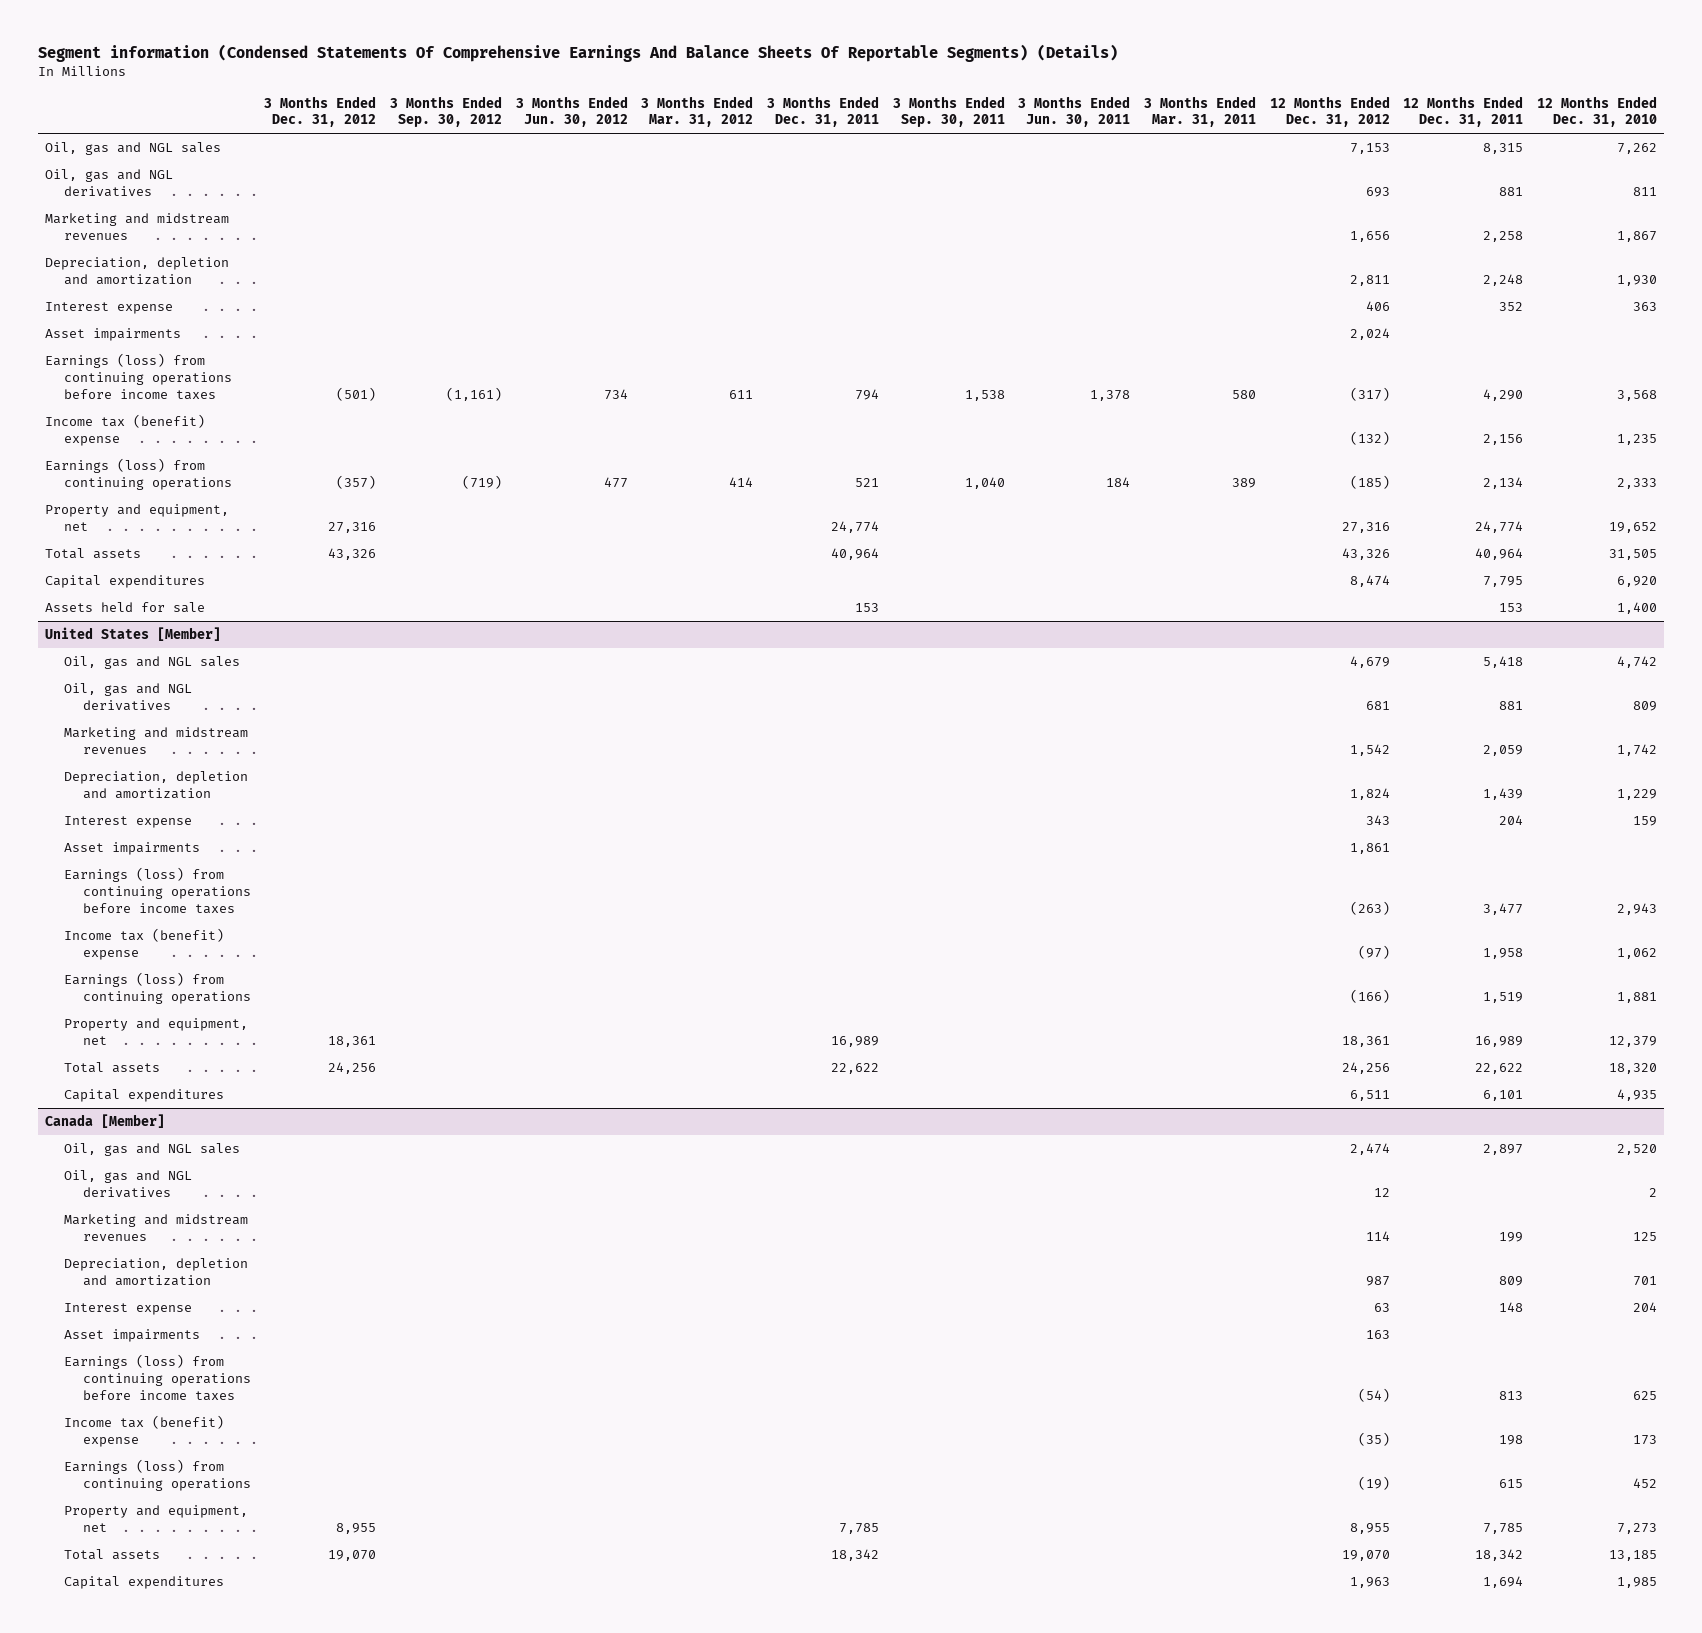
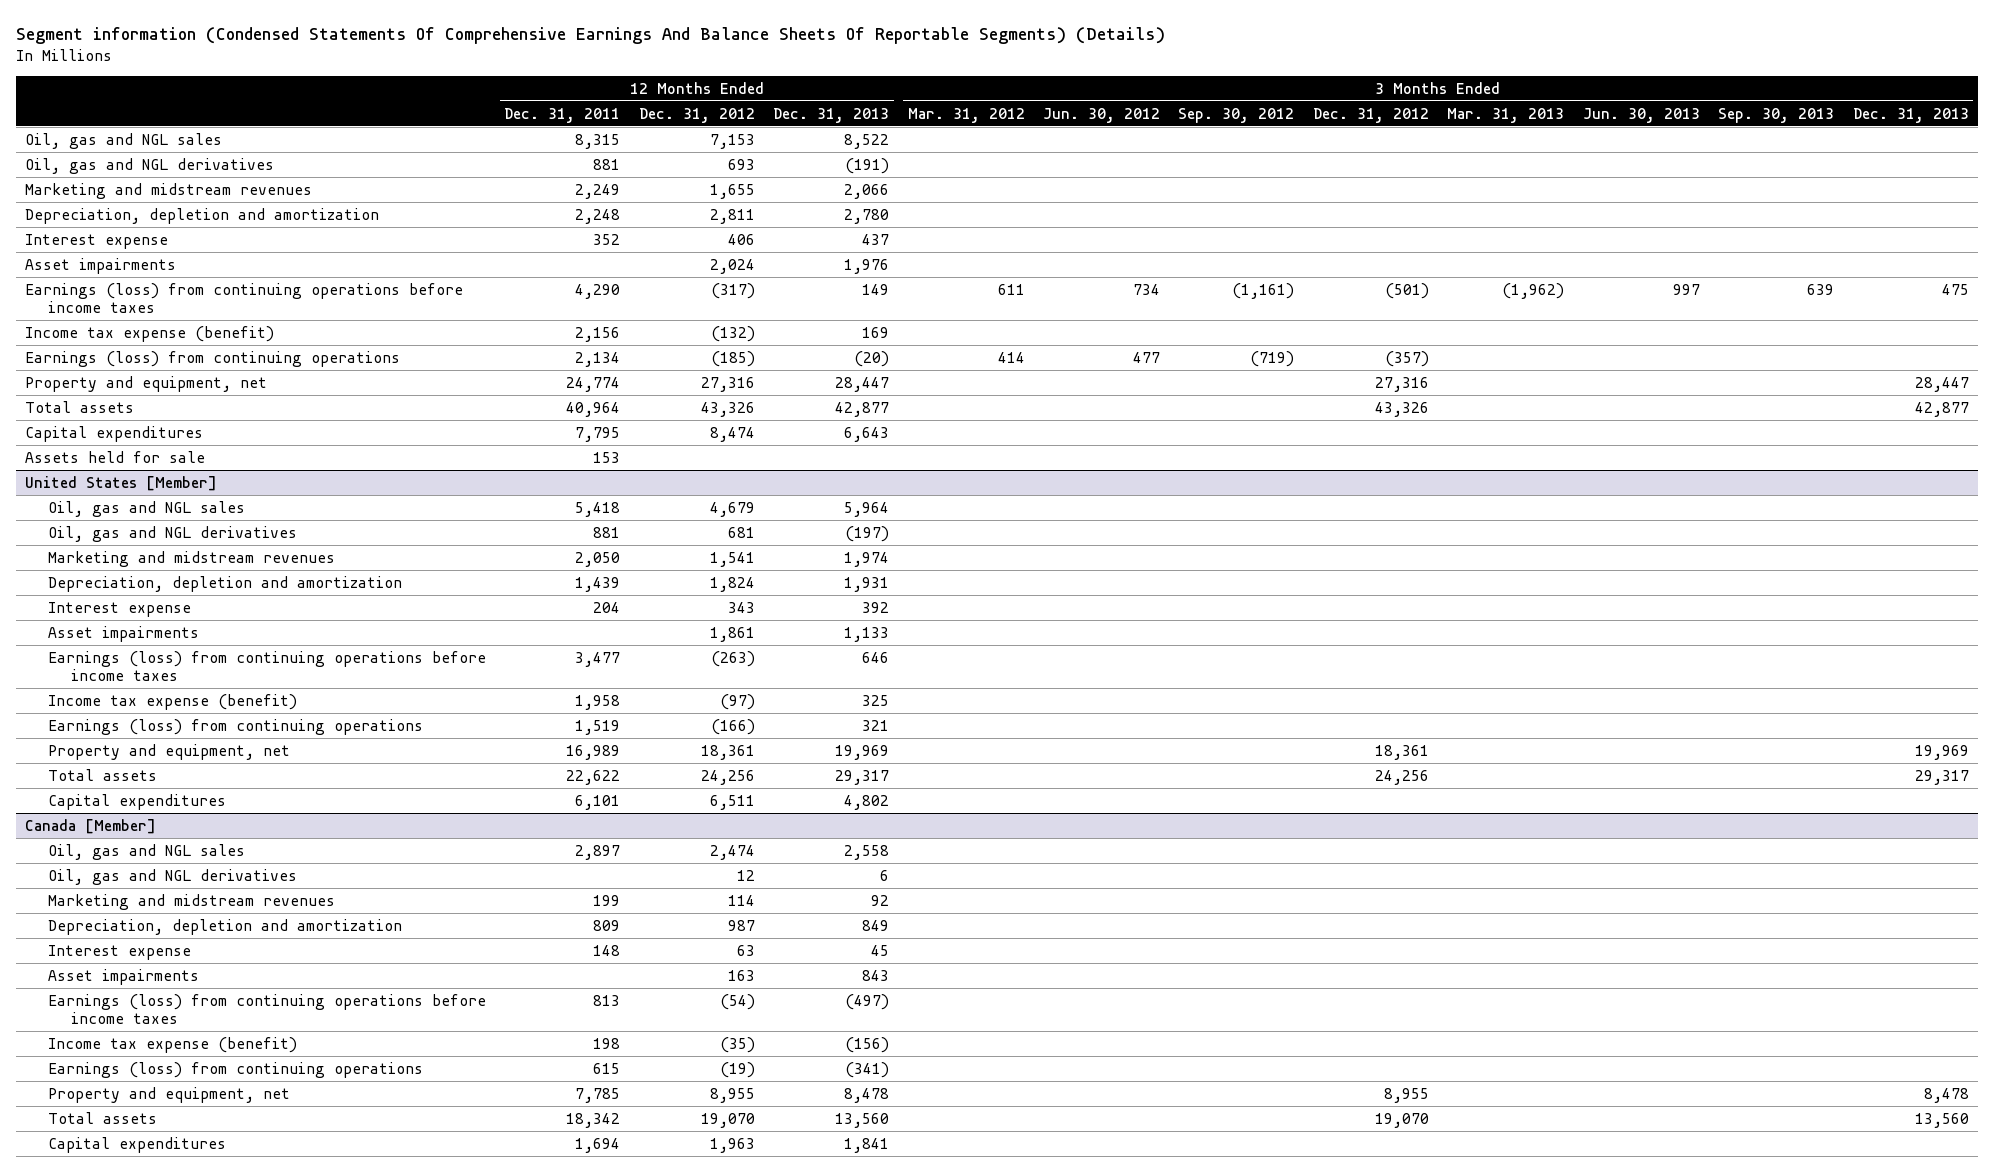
- | 3 Months Ended Dec. 31, 2012 | 3 Months Ended Sep. 30, 2012 | 3 Months Ended Jun. 30, 2012 | 3 Months Ended Mar. 31, 2012 | 3 Months Ended Dec. 31, 2011 | 3 Months Ended Sep. 30, 2011 | 3 Months Ended Jun. 30, 2011 | 3 Months Ended Mar. 31, 2011 | 12 Months Ended Dec. 31, 2012 | 12 Months Ended Dec. 31, 2011 | 12 Months Ended Dec. 31, 2010
+ | 12 Months Ended Dec. 31, 2011 | 12 Months Ended Dec. 31, 2012 | 12 Months Ended Dec. 31, 2013 | 3 Months Ended Mar. 31, 2012 | 3 Months Ended Jun. 30, 2012 | 3 Months Ended Sep. 30, 2012 | 3 Months Ended Dec. 31, 2012 | 3 Months Ended Mar. 31, 2013 | 3 Months Ended Jun. 30, 2013 | 3 Months Ended Sep. 30, 2013 | 3 Months Ended Dec. 31, 2013
- Marketing and midstream revenues | | | | | | | | | 1,656 | 2,258 | 1,867
+ Marketing and midstream revenues | 2,249 | 1,655 | 2,066 | | | | | | | |
- Income tax (benefit) expense | | | | | | | | | (132) | 2,156 | 1,235
+ Income tax expense (benefit) | 2,156 | (132) | 169 | | | | | | | |
@ United States [Member]
- Marketing and midstream revenues | | | | | | | | | 1,542 | 2,059 | 1,742
+ Marketing and midstream revenues | 2,050 | 1,541 | 1,974 | | | | | | | |
- Income tax (benefit) expense | | | | | | | | | (97) | 1,958 | 1,062
+ Income tax expense (benefit) | 1,958 | (97) | 325 | | | | | | | |
@ Canada [Member]
- Income tax (benefit) expense | | | | | | | | | (35) | 198 | 173
+ Income tax expense (benefit) | 198 | (35) | (156) | | | | | | | |

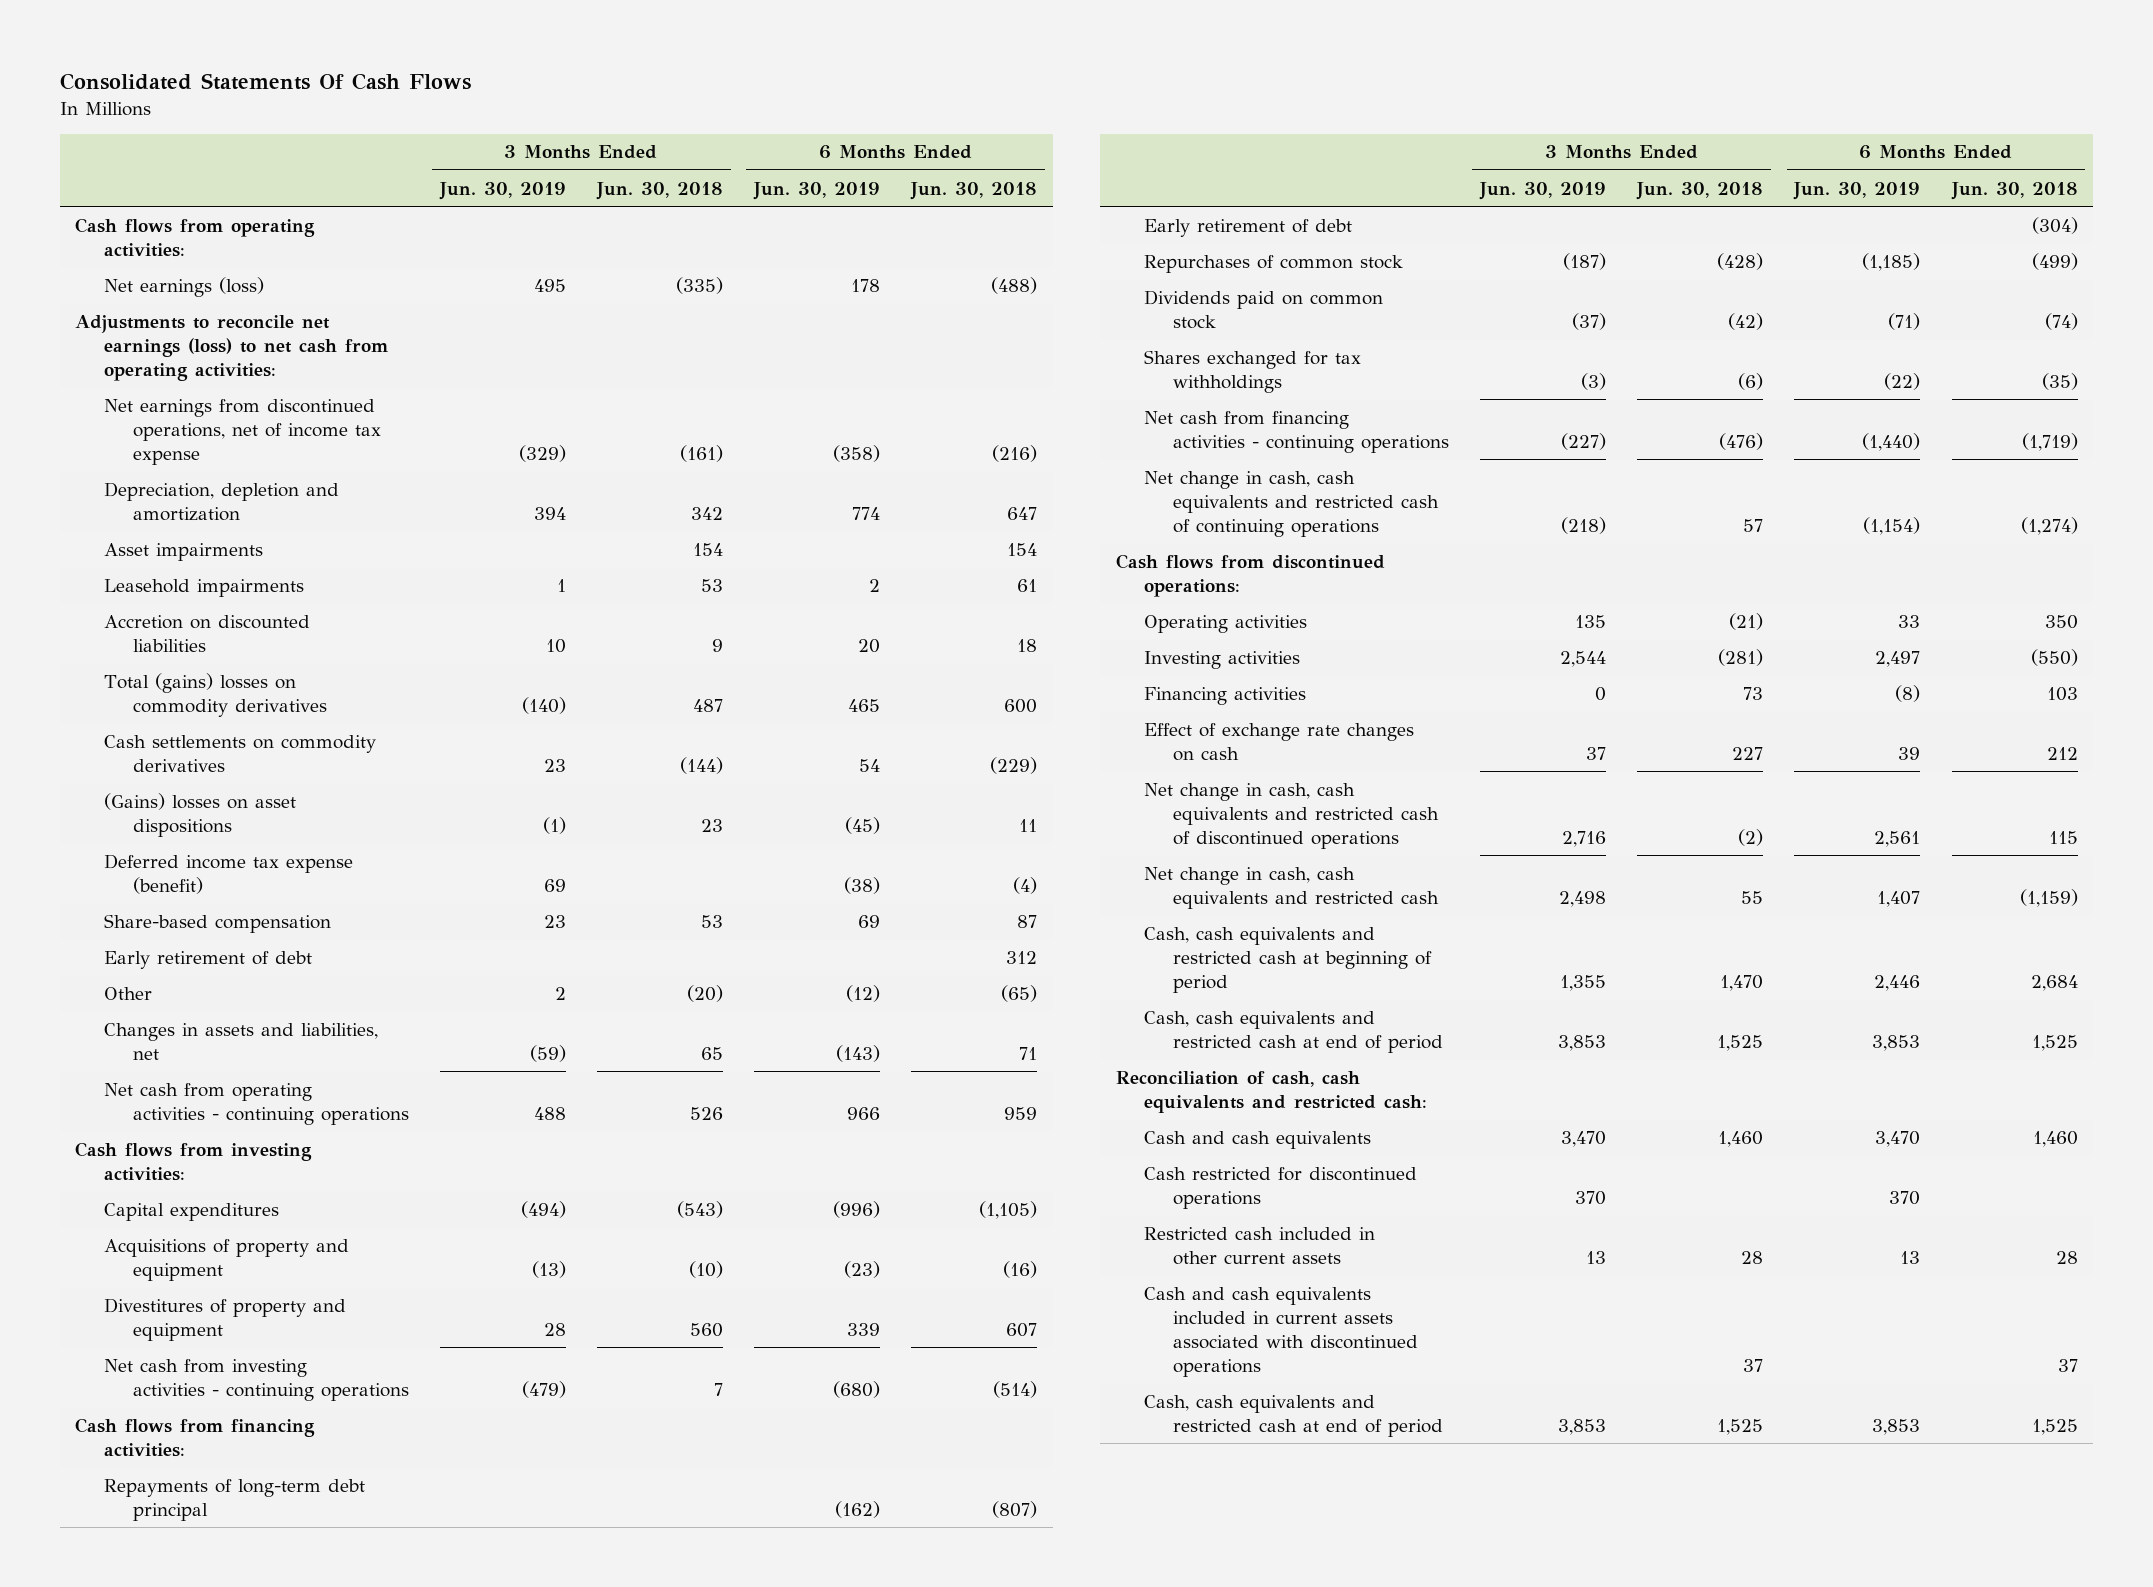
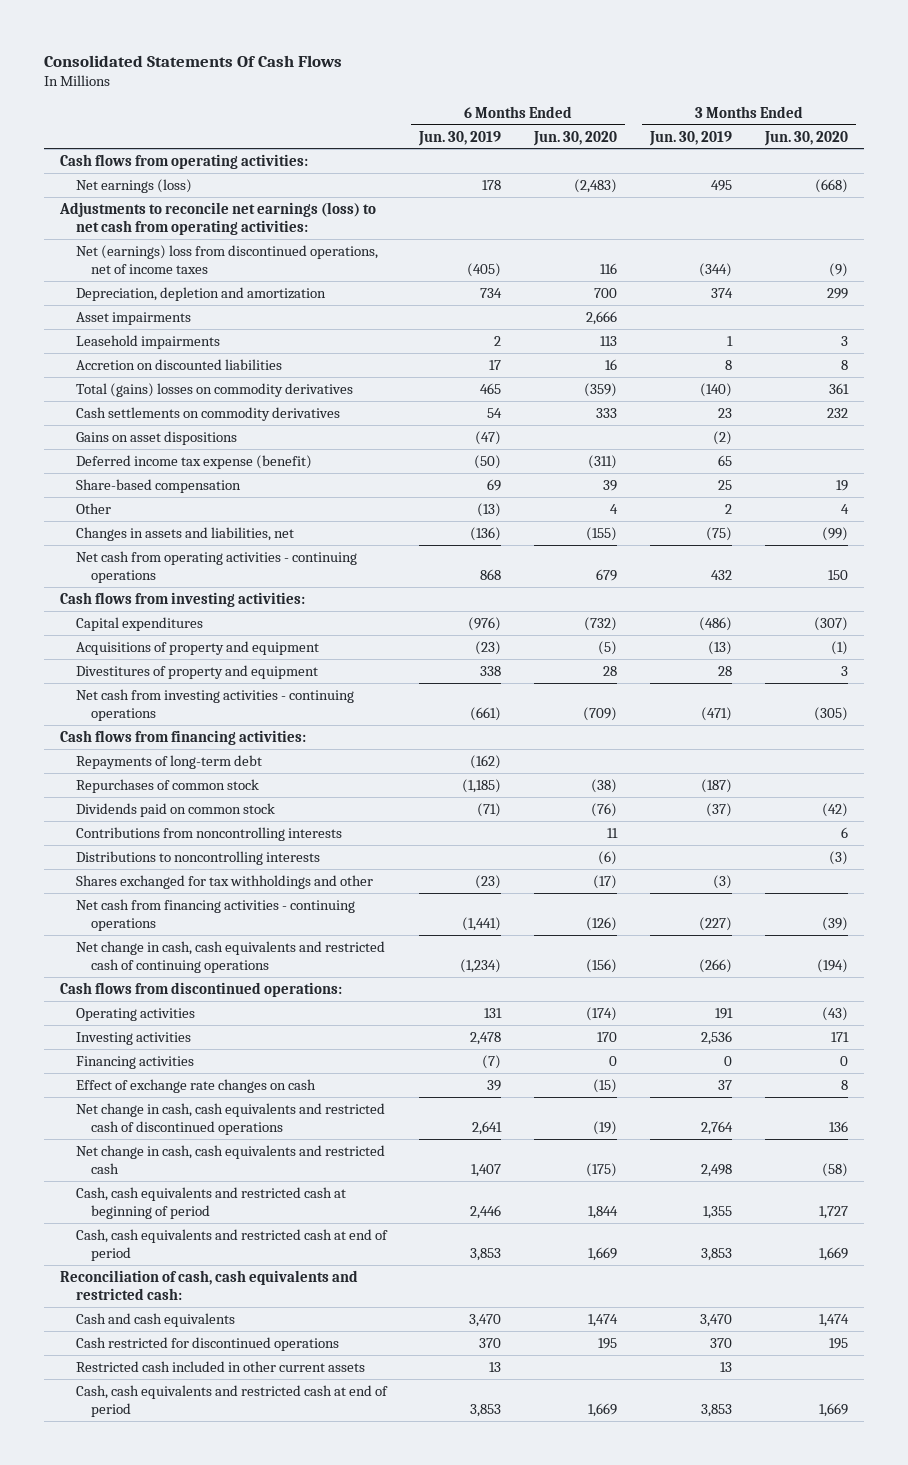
- | 3 Months Ended Jun. 30, 2019 | 3 Months Ended Jun. 30, 2018 | 6 Months Ended Jun. 30, 2019 | 6 Months Ended Jun. 30, 2018
+ | 6 Months Ended Jun. 30, 2019 | 6 Months Ended Jun. 30, 2020 | 3 Months Ended Jun. 30, 2019 | 3 Months Ended Jun. 30, 2020
- Net earnings from discontinued operations, net of income tax expense | (329) | (161) | (358) | (216)
- Depreciation, depletion and amortization | 394 | 342 | 774 | 647
+ Net (earnings) loss from discontinued operations, net of income taxes | (405) | 116 | (344) | (9)
+ Depreciation, depletion and amortization | 734 | 700 | 374 | 299
- Accretion on discounted liabilities | 10 | 9 | 20 | 18
+ Accretion on discounted liabilities | 17 | 16 | 8 | 8
- (Gains) losses on asset dispositions | (1) | 23 | (45) | 11
- Deferred income tax expense (benefit) | 69 | | (38) | (4)
- Share-based compensation | 23 | 53 | 69 | 87
- Early retirement of debt | | | | 312
- Other | 2 | (20) | (12) | (65)
- Changes in assets and liabilities, net | (59) | 65 | (143) | 71
- Net cash from operating activities - continuing operations | 488 | 526 | 966 | 959
+ Gains on asset dispositions | (47) | | (2) |
+ Deferred income tax expense (benefit) | (50) | (311) | 65 |
+ Share-based compensation | 69 | 39 | 25 | 19
+ Other | (13) | 4 | 2 | 4
+ Changes in assets and liabilities, net | (136) | (155) | (75) | (99)
+ Net cash from operating activities - continuing operations | 868 | 679 | 432 | 150
- Capital expenditures | (494) | (543) | (996) | (1,105)
+ Capital expenditures | (976) | (732) | (486) | (307)
- Divestitures of property and equipment | 28 | 560 | 339 | 607
- Net cash from investing activities - continuing operations | (479) | 7 | (680) | (514)
+ Divestitures of property and equipment | 338 | 28 | 28 | 3
+ Net cash from investing activities - continuing operations | (661) | (709) | (471) | (305)
- Repayments of long-term debt principal | | | (162) | (807)
- Early retirement of debt | | | | (304)
+ Repayments of long-term debt | (162) | | |
- Shares exchanged for tax withholdings | (3) | (6) | (22) | (35)
- Net cash from financing activities - continuing operations | (227) | (476) | (1,440) | (1,719)
- Net change in cash, cash equivalents and restricted cash of continuing operations | (218) | 57 | (1,154) | (1,274)
+ Contributions from noncontrolling interests | | 11 | | 6
+ Distributions to noncontrolling interests | | (6) | | (3)
+ Shares exchanged for tax withholdings and other | (23) | (17) | (3) |
+ Net cash from financing activities - continuing operations | (1,441) | (126) | (227) | (39)
+ Net change in cash, cash equivalents and restricted cash of continuing operations | (1,234) | (156) | (266) | (194)
- Operating activities | 135 | (21) | 33 | 350
- Investing activities | 2,544 | (281) | 2,497 | (550)
- Financing activities | 0 | 73 | (8) | 103
+ Operating activities | 131 | (174) | 191 | (43)
+ Investing activities | 2,478 | 170 | 2,536 | 171
+ Financing activities | (7) | 0 | 0 | 0
- Net change in cash, cash equivalents and restricted cash of discontinued operations | 2,716 | (2) | 2,561 | 115
+ Net change in cash, cash equivalents and restricted cash of discontinued operations | 2,641 | (19) | 2,764 | 136
- Cash and cash equivalents included in current assets associated with discontinued operations | | 37 | | 37

